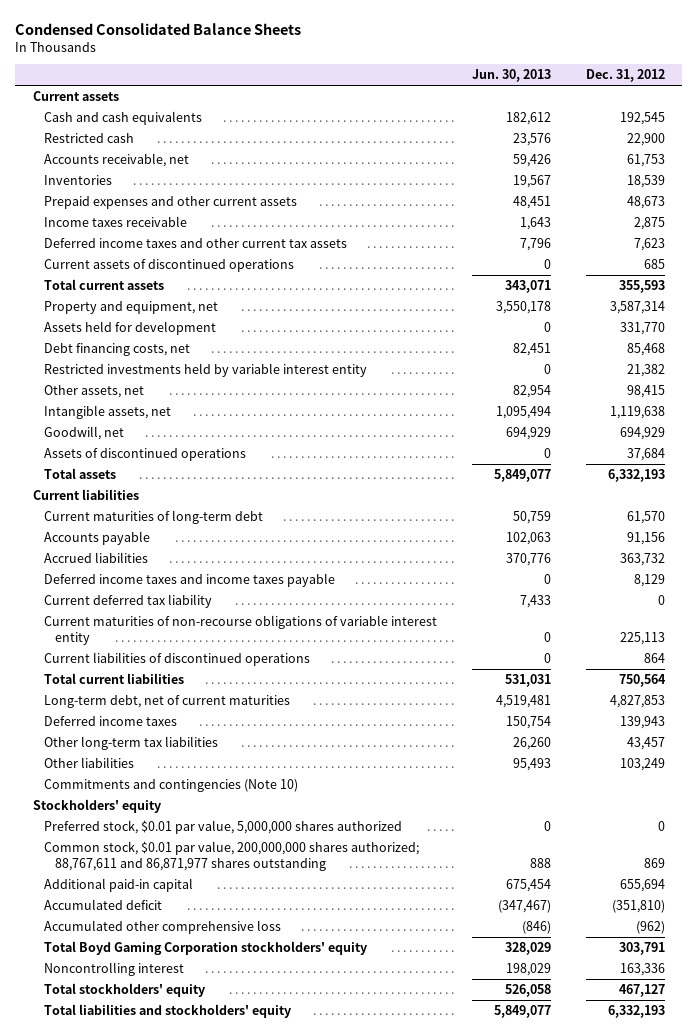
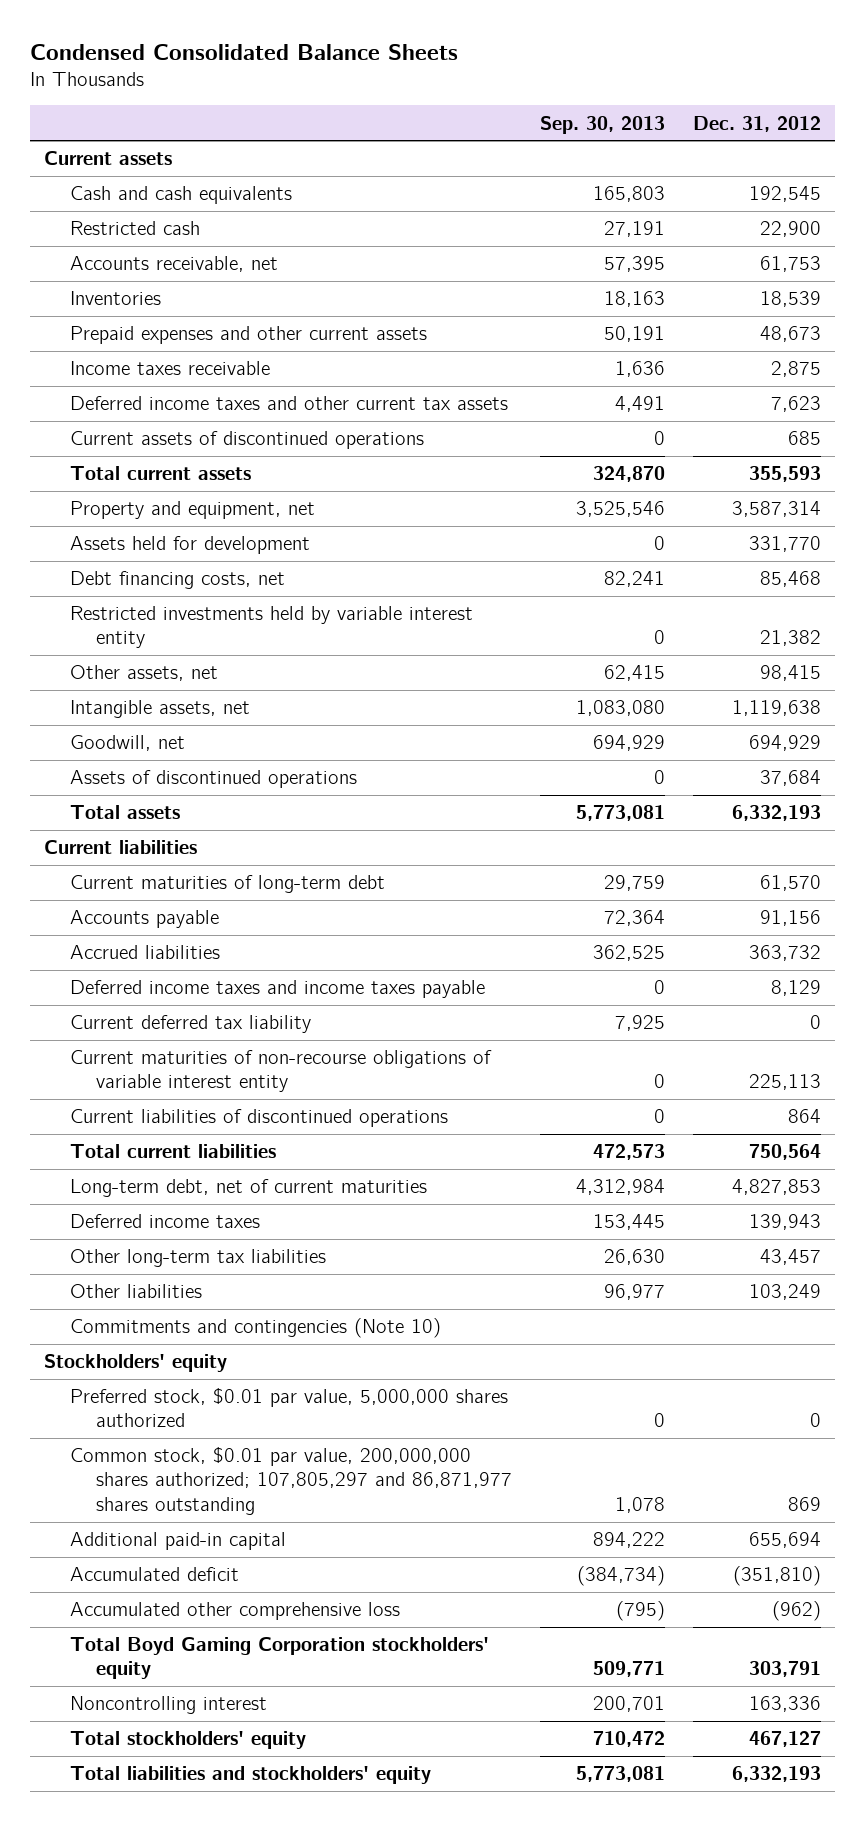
- | Jun. 30, 2013 | Dec. 31, 2012
+ | Sep. 30, 2013 | Dec. 31, 2012
- Common stock, $0.01 par value, 200,000,000 shares authorized; 88,767,611 and 86,871,977 shares outstanding | 888 | 869
+ Common stock, $0.01 par value, 200,000,000 shares authorized; 107,805,297 and 86,871,977 shares outstanding | 1,078 | 869

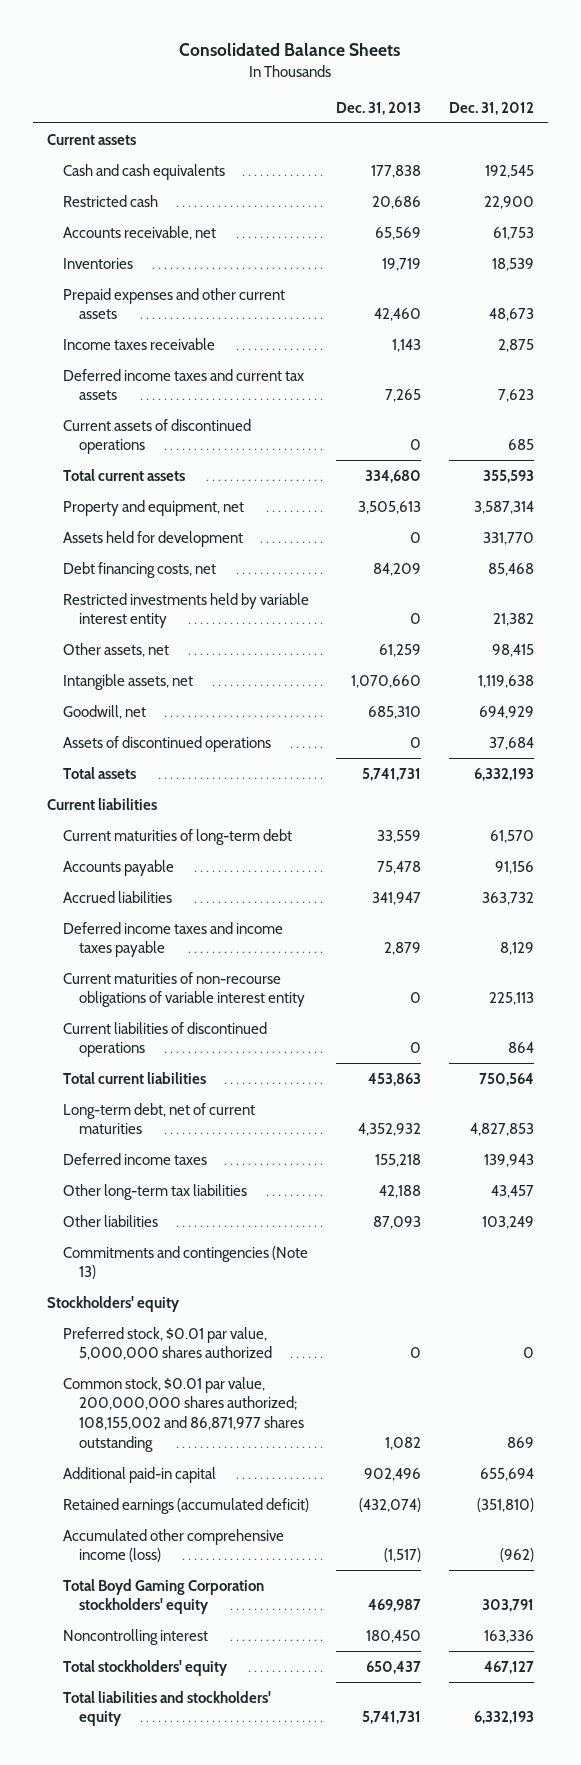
- Condensed Consolidated Balance Sheets
+ Consolidated Balance Sheets
- | Sep. 30, 2013 | Dec. 31, 2012
+ | Dec. 31, 2013 | Dec. 31, 2012
- Deferred income taxes and other current tax assets | 4,491 | 7,623
+ Deferred income taxes and current tax assets | 7,265 | 7,623
- Current deferred tax liability | 7,925 | 0
- Commitments and contingencies (Note 10)
+ Commitments and contingencies (Note 13)
- Common stock, $0.01 par value, 200,000,000 shares authorized; 107,805,297 and 86,871,977 shares outstanding | 1,078 | 869
+ Common stock, $0.01 par value, 200,000,000 shares authorized; 108,155,002 and 86,871,977 shares outstanding | 1,082 | 869
- Accumulated deficit | (384,734) | (351,810)
- Accumulated other comprehensive loss | (795) | (962)
+ Retained earnings (accumulated deficit) | (432,074) | (351,810)
+ Accumulated other comprehensive income (loss) | (1,517) | (962)

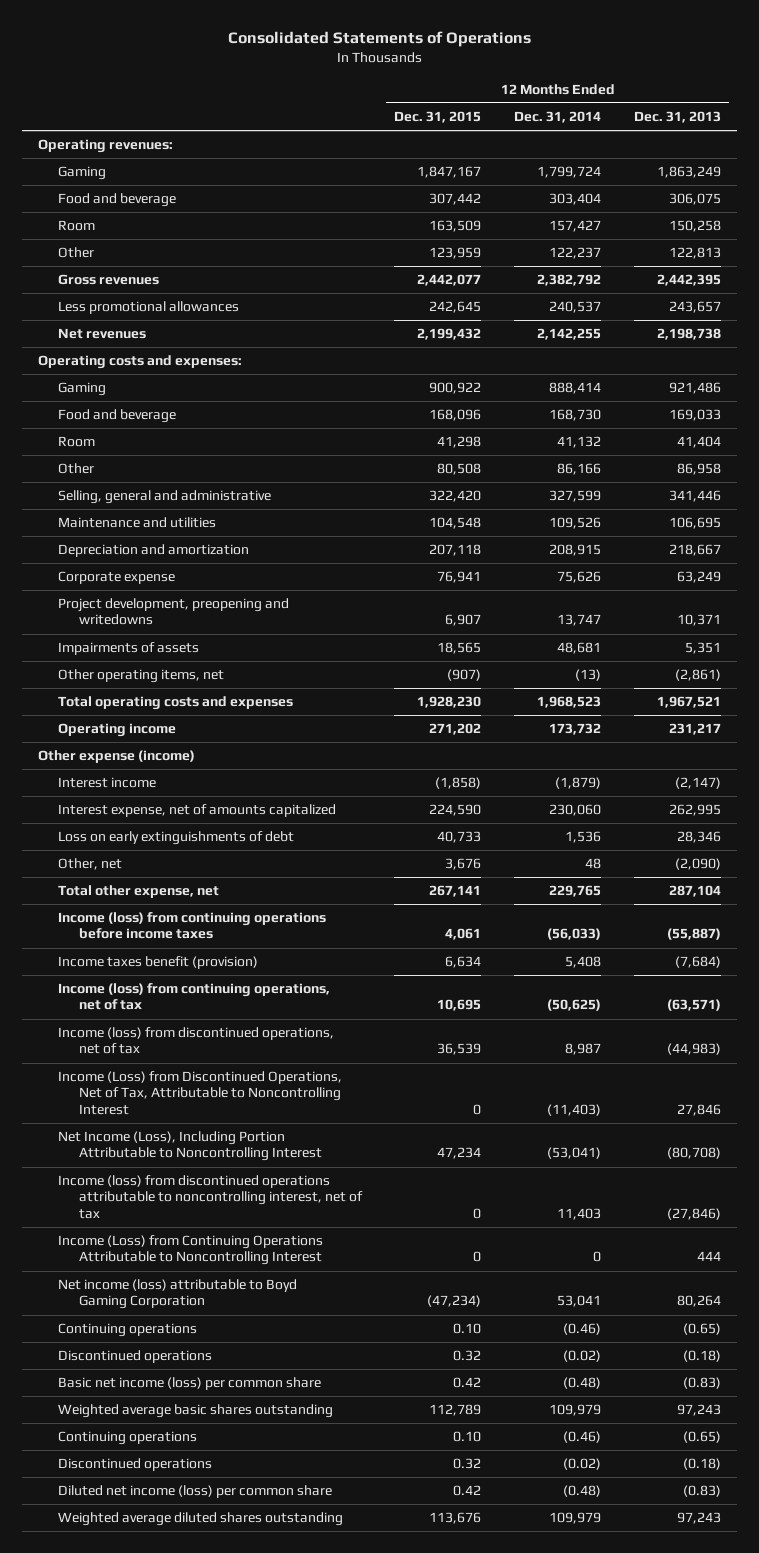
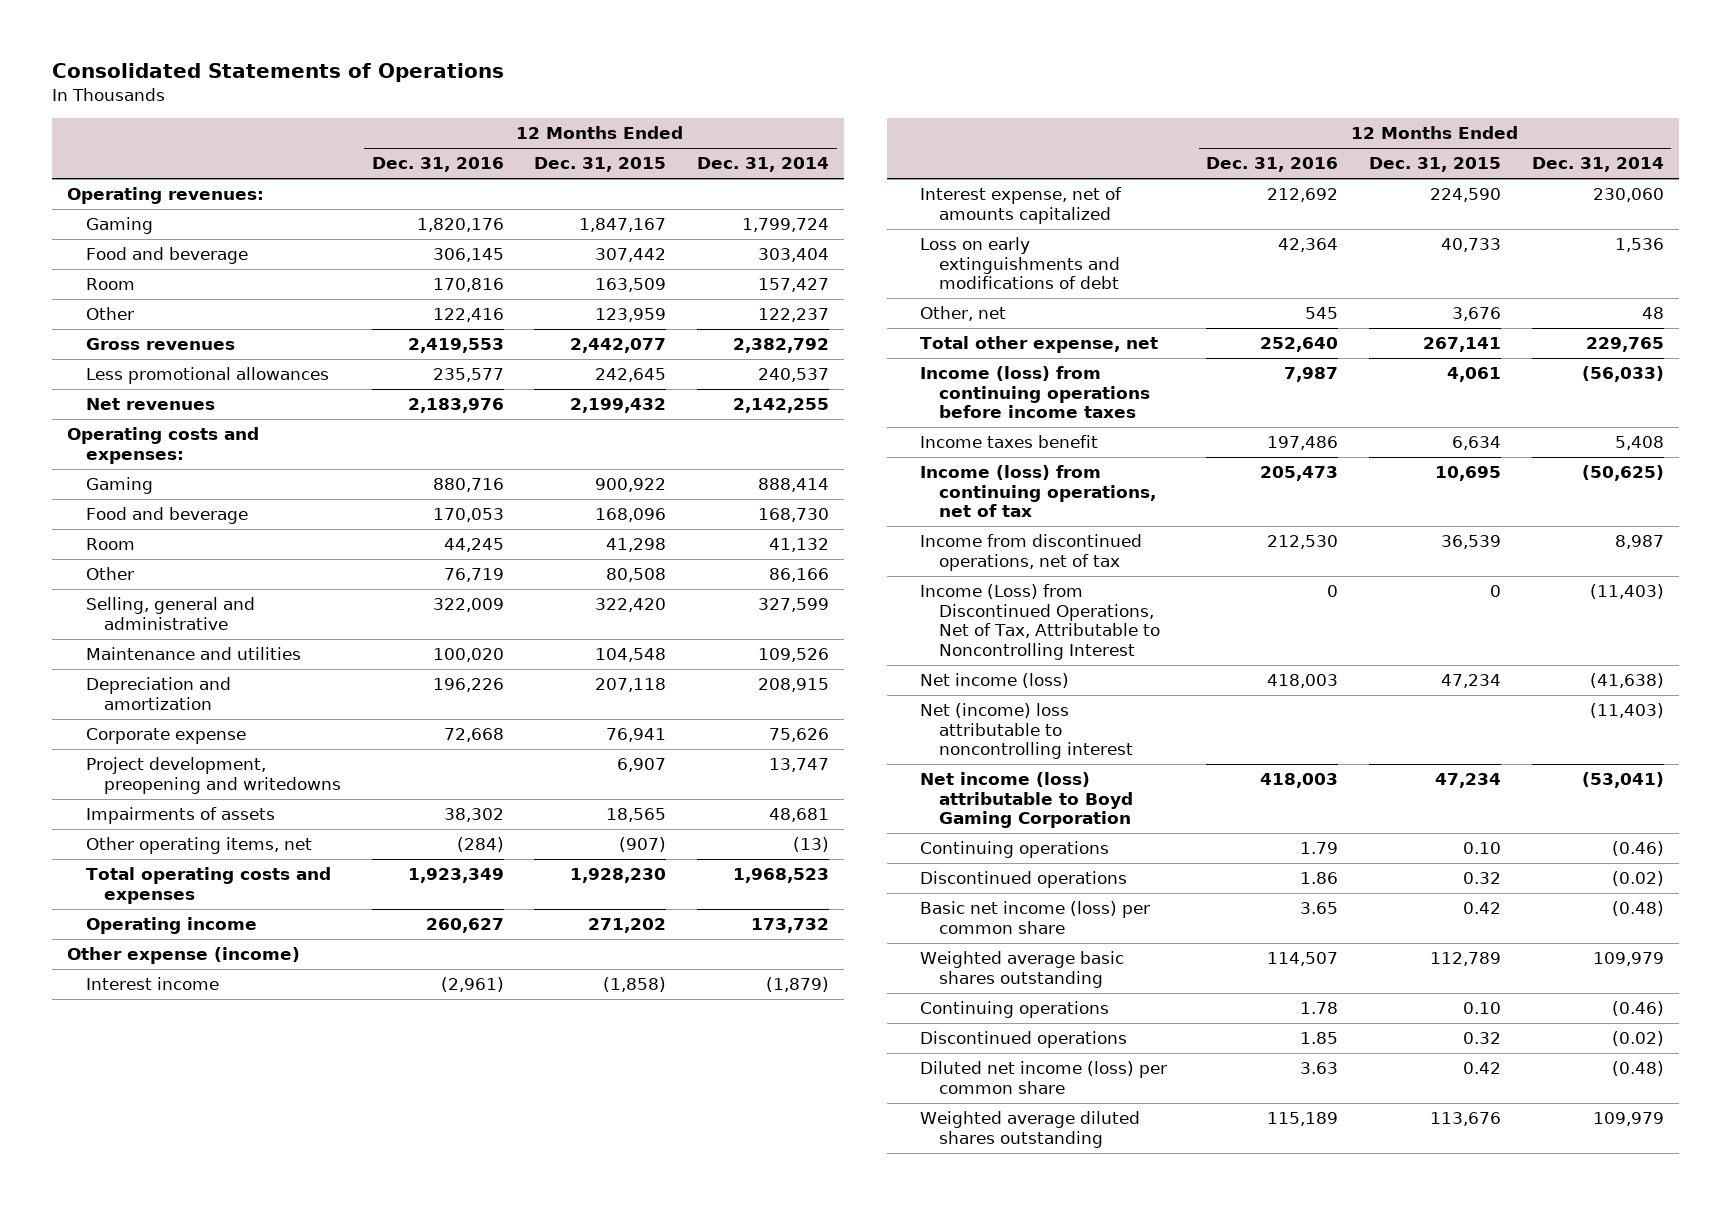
- | 12 Months Ended Dec. 31, 2015 | 12 Months Ended Dec. 31, 2014 | 12 Months Ended Dec. 31, 2013
+ | 12 Months Ended Dec. 31, 2016 | 12 Months Ended Dec. 31, 2015 | 12 Months Ended Dec. 31, 2014
- Loss on early extinguishments of debt | 40,733 | 1,536 | 28,346
+ Loss on early extinguishments and modifications of debt | 42,364 | 40,733 | 1,536
- Income taxes benefit (provision) | 6,634 | 5,408 | (7,684)
+ Income taxes benefit | 197,486 | 6,634 | 5,408
- Income (loss) from discontinued operations, net of tax | 36,539 | 8,987 | (44,983)
+ Income from discontinued operations, net of tax | 212,530 | 36,539 | 8,987
- Net Income (Loss), Including Portion Attributable to Noncontrolling Interest | 47,234 | (53,041) | (80,708)
- Income (loss) from discontinued operations attributable to noncontrolling interest, net of tax | 0 | 11,403 | (27,846)
- Income (Loss) from Continuing Operations Attributable to Noncontrolling Interest | 0 | 0 | 444
- Net income (loss) attributable to Boyd Gaming Corporation | (47,234) | 53,041 | 80,264
+ Net income (loss) | 418,003 | 47,234 | (41,638)
+ Net (income) loss attributable to noncontrolling interest | | | (11,403)
+ Net income (loss) attributable to Boyd Gaming Corporation | 418,003 | 47,234 | (53,041)

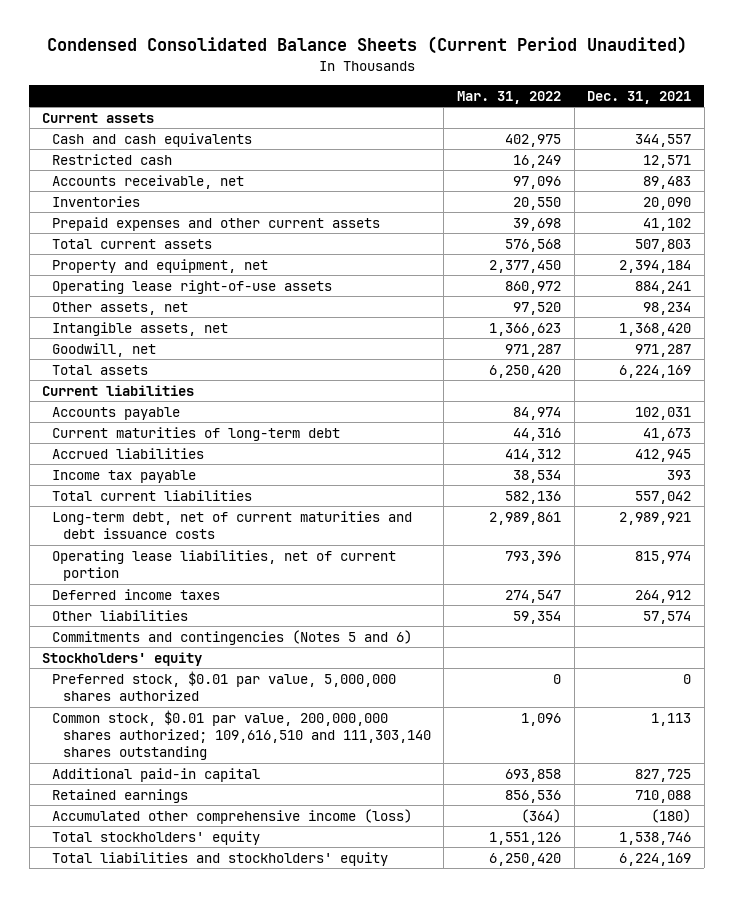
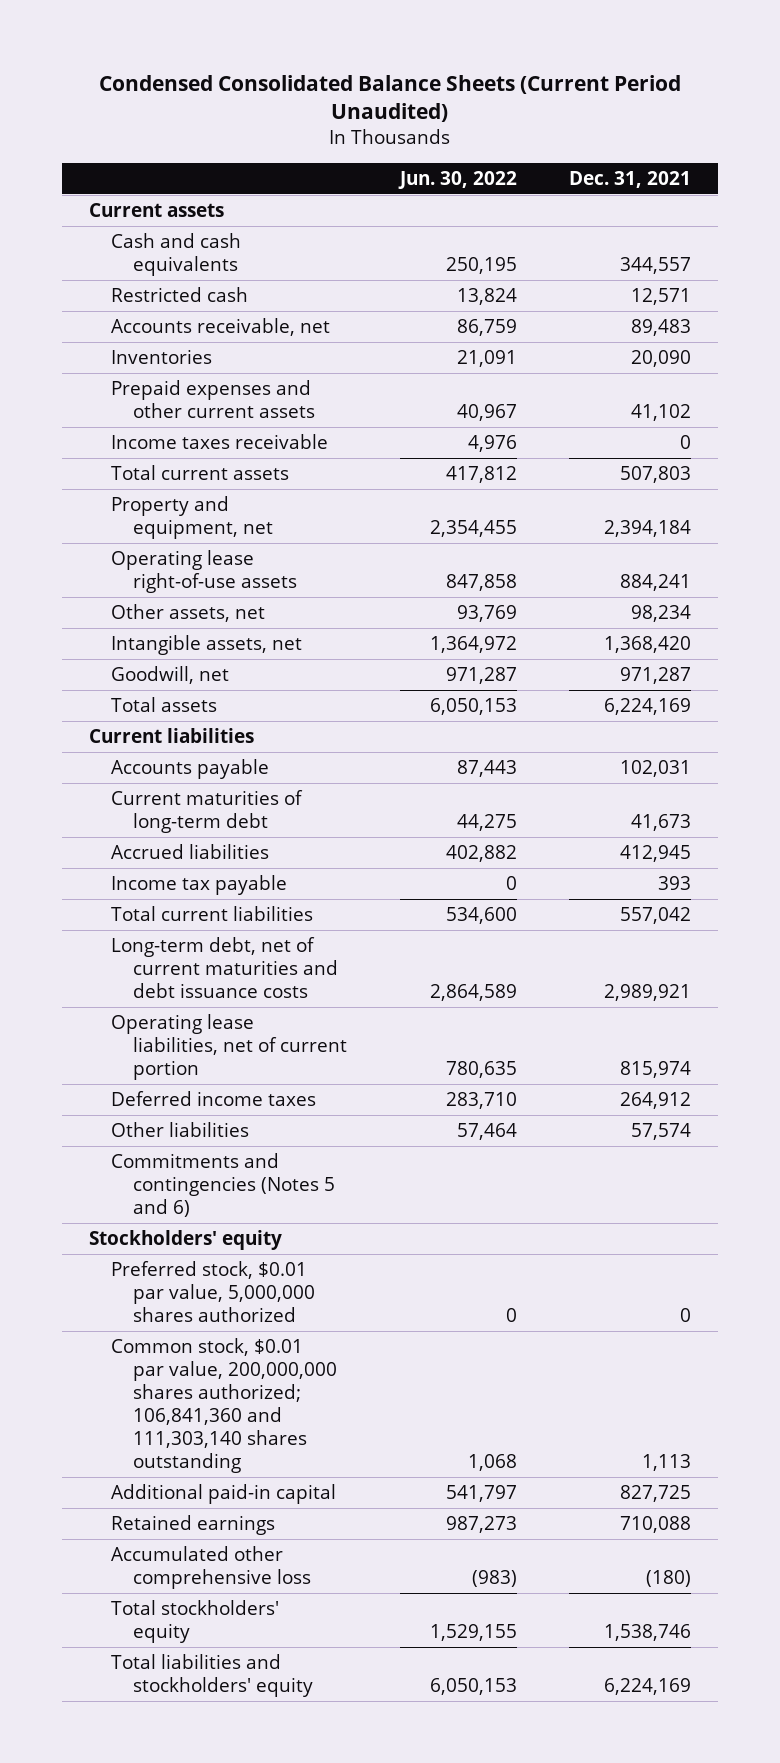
- | Mar. 31, 2022 | Dec. 31, 2021
+ | Jun. 30, 2022 | Dec. 31, 2021
+ Income taxes receivable | 4,976 | 0
- Common stock, $0.01 par value, 200,000,000 shares authorized; 109,616,510 and 111,303,140 shares outstanding | 1,096 | 1,113
+ Common stock, $0.01 par value, 200,000,000 shares authorized; 106,841,360 and 111,303,140 shares outstanding | 1,068 | 1,113
- Accumulated other comprehensive income (loss) | (364) | (180)
+ Accumulated other comprehensive loss | (983) | (180)

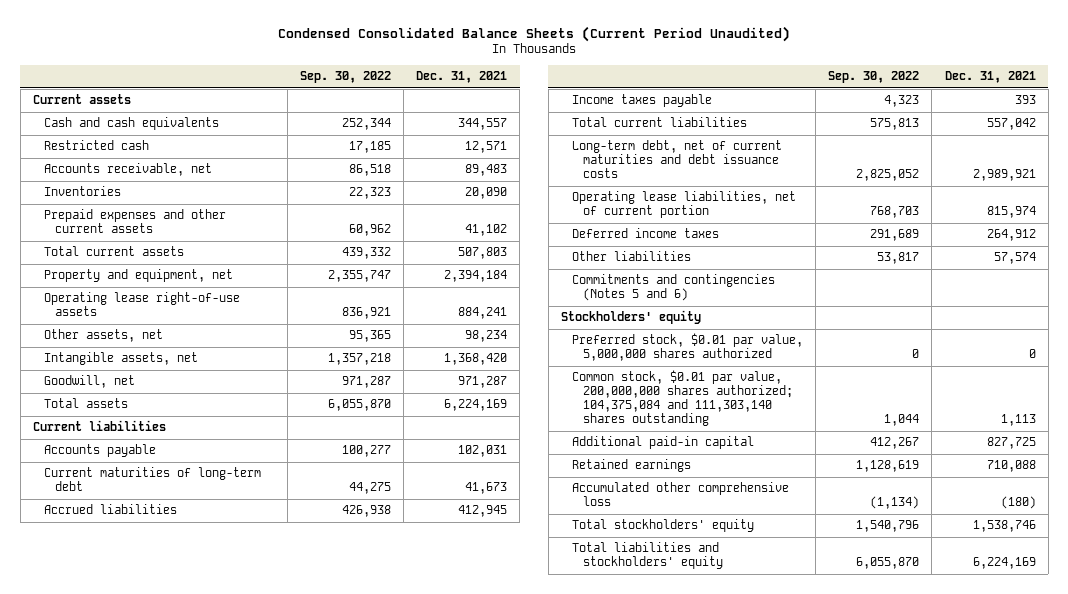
- | Jun. 30, 2022 | Dec. 31, 2021
+ | Sep. 30, 2022 | Dec. 31, 2021
- Income taxes receivable | 4,976 | 0
- Income tax payable | 0 | 393
+ Income taxes payable | 4,323 | 393
- Common stock, $0.01 par value, 200,000,000 shares authorized; 106,841,360 and 111,303,140 shares outstanding | 1,068 | 1,113
+ Common stock, $0.01 par value, 200,000,000 shares authorized; 104,375,084 and 111,303,140 shares outstanding | 1,044 | 1,113

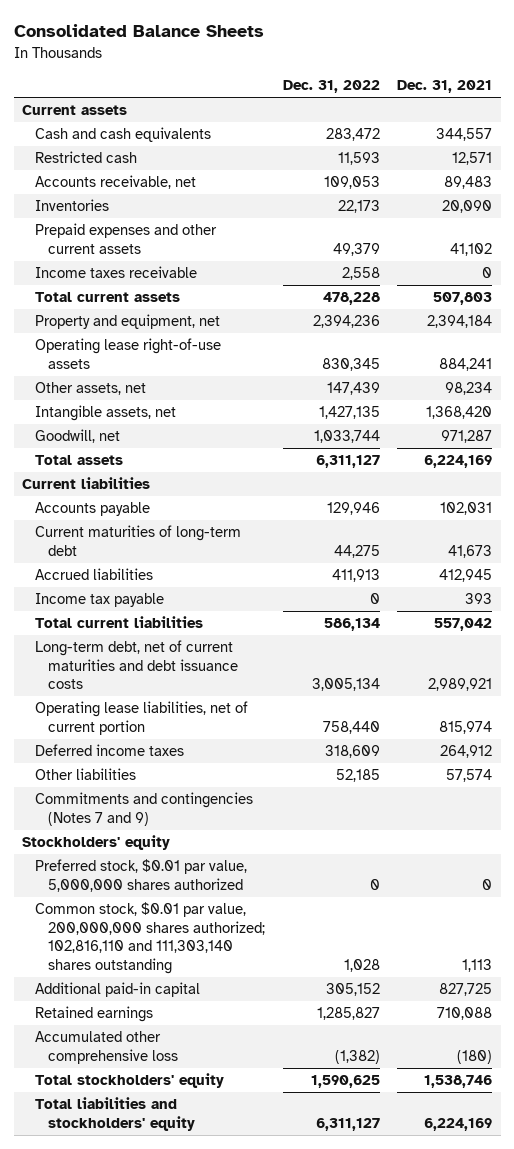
- Condensed Consolidated Balance Sheets (Current Period Unaudited)
+ Consolidated Balance Sheets
- | Sep. 30, 2022 | Dec. 31, 2021
+ | Dec. 31, 2022 | Dec. 31, 2021
+ Income taxes receivable | 2,558 | 0
- Income taxes payable | 4,323 | 393
+ Income tax payable | 0 | 393
- Commitments and contingencies (Notes 5 and 6)
+ Commitments and contingencies (Notes 7 and 9)
- Common stock, $0.01 par value, 200,000,000 shares authorized; 104,375,084 and 111,303,140 shares outstanding | 1,044 | 1,113
+ Common stock, $0.01 par value, 200,000,000 shares authorized; 102,816,110 and 111,303,140 shares outstanding | 1,028 | 1,113

